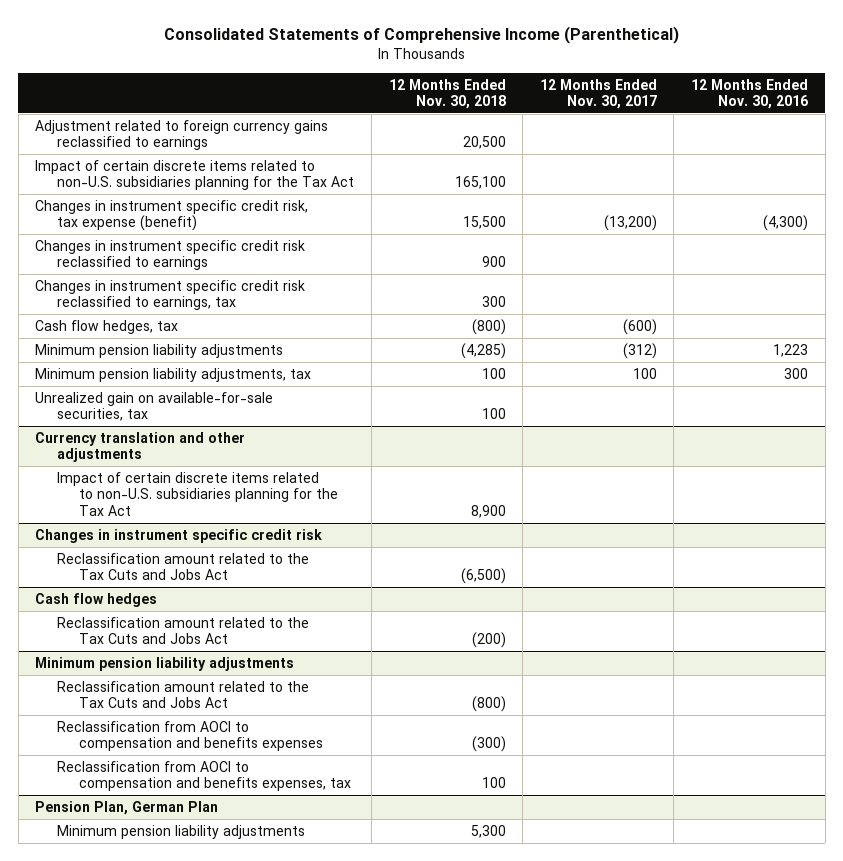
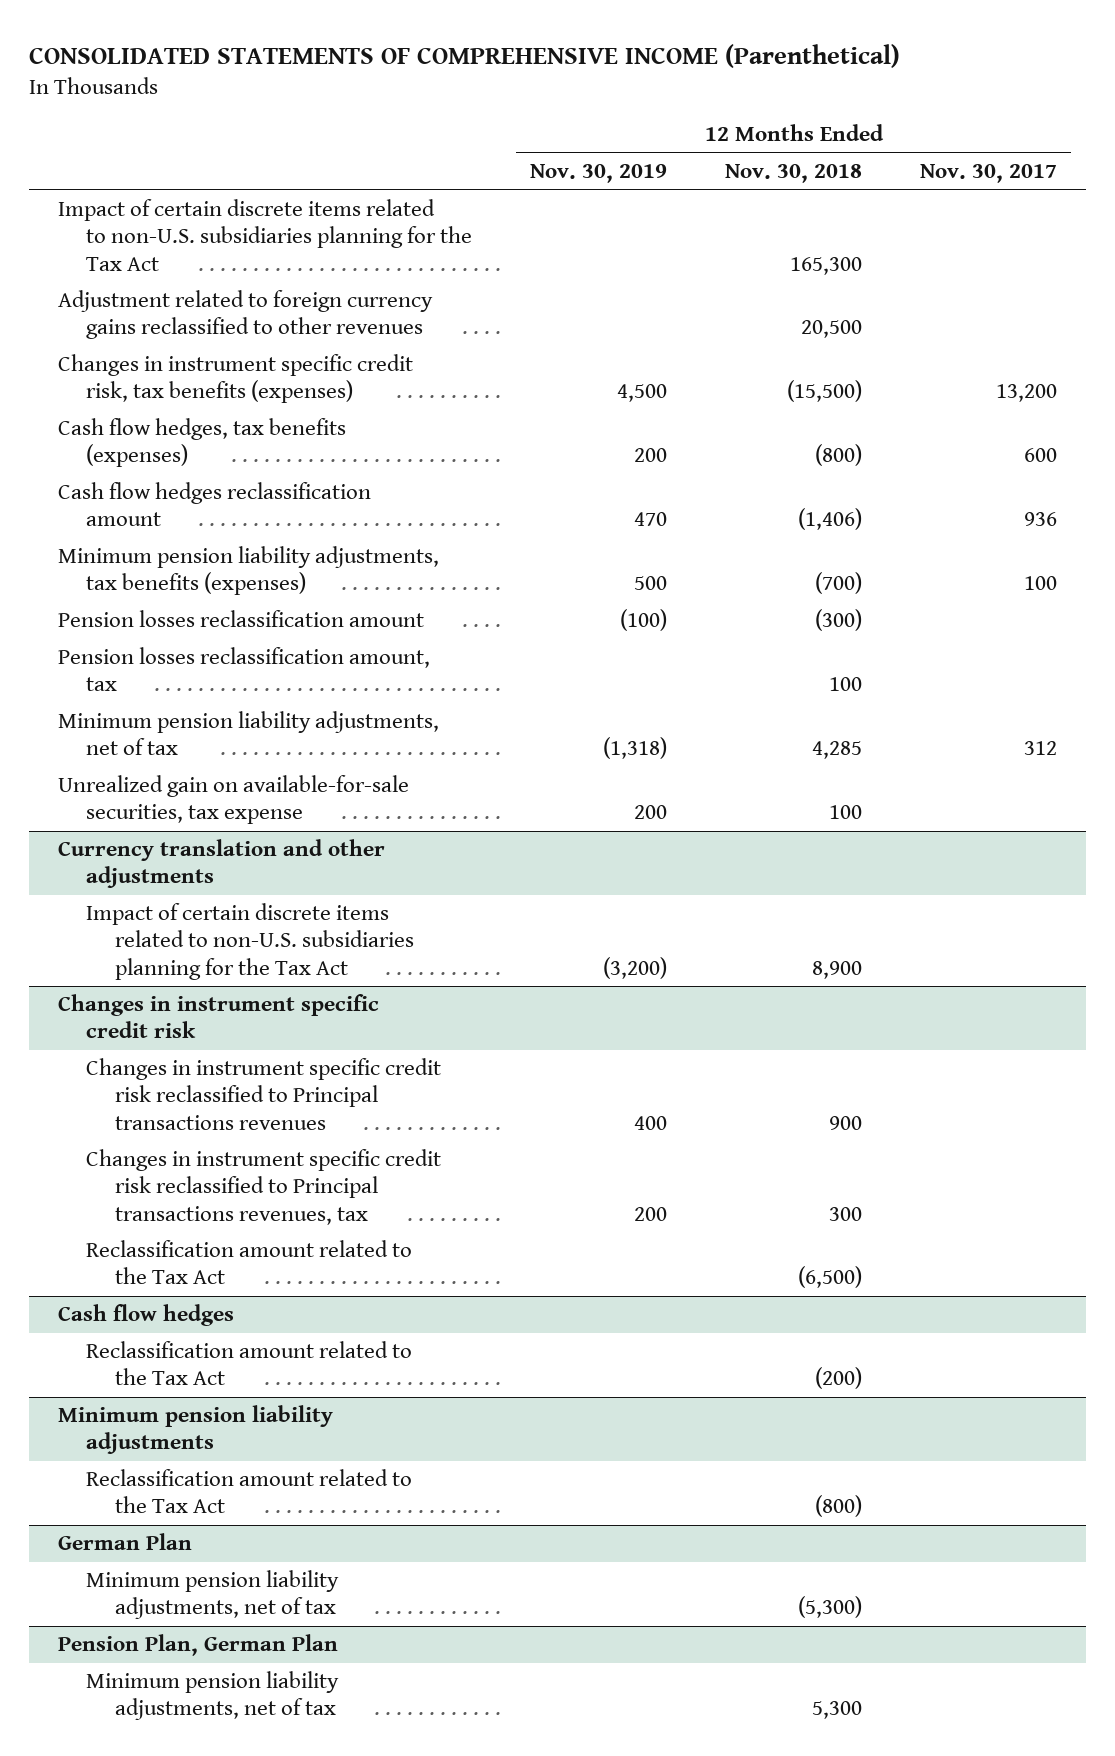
- Consolidated Statements of Comprehensive Income (Parenthetical)
+ CONSOLIDATED STATEMENTS OF COMPREHENSIVE INCOME (Parenthetical)
- | 12 Months Ended Nov. 30, 2018 | 12 Months Ended Nov. 30, 2017 | 12 Months Ended Nov. 30, 2016
+ | 12 Months Ended Nov. 30, 2019 | 12 Months Ended Nov. 30, 2018 | 12 Months Ended Nov. 30, 2017
- Adjustment related to foreign currency gains reclassified to earnings | 20,500 | |
- Impact of certain discrete items related to non-U.S. subsidiaries planning for the Tax Act | 165,100 | |
- Changes in instrument specific credit risk, tax expense (benefit) | 15,500 | (13,200) | (4,300)
- Changes in instrument specific credit risk reclassified to earnings | 900 | |
- Changes in instrument specific credit risk reclassified to earnings, tax | 300 | |
- Cash flow hedges, tax | (800) | (600) |
- Minimum pension liability adjustments | (4,285) | (312) | 1,223
- Minimum pension liability adjustments, tax | 100 | 100 | 300
- Unrealized gain on available-for-sale securities, tax | 100 | |
+ Impact of certain discrete items related to non-U.S. subsidiaries planning for the Tax Act | | 165,300 |
+ Adjustment related to foreign currency gains reclassified to other revenues | | 20,500 |
+ Changes in instrument specific credit risk, tax benefits (expenses) | 4,500 | (15,500) | 13,200
+ Cash flow hedges, tax benefits (expenses) | 200 | (800) | 600
+ Cash flow hedges reclassification amount | 470 | (1,406) | 936
+ Minimum pension liability adjustments, tax benefits (expenses) | 500 | (700) | 100
+ Pension losses reclassification amount | (100) | (300) |
+ Pension losses reclassification amount, tax | | 100 |
+ Minimum pension liability adjustments, net of tax | (1,318) | 4,285 | 312
+ Unrealized gain on available-for-sale securities, tax expense | 200 | 100 |
@ Changes in instrument specific credit risk
- Reclassification amount related to the Tax Cuts and Jobs Act | (6,500) | |
+ Changes in instrument specific credit risk reclassified to Principal transactions revenues | 400 | 900 |
+ Changes in instrument specific credit risk reclassified to Principal transactions revenues, tax | 200 | 300 |
+ Reclassification amount related to the Tax Act | | (6,500) |
@ Cash flow hedges
- Reclassification amount related to the Tax Cuts and Jobs Act | (200) | |
+ Reclassification amount related to the Tax Act | | (200) |
@ Minimum pension liability adjustments
- Reclassification amount related to the Tax Cuts and Jobs Act | (800) | |
- Reclassification from AOCI to compensation and benefits expenses | (300) | |
- Reclassification from AOCI to compensation and benefits expenses, tax | 100 | |
+ Reclassification amount related to the Tax Act | | (800) |
+ German Plan
+ Minimum pension liability adjustments, net of tax | | (5,300) |
@ Pension Plan, German Plan
- Minimum pension liability adjustments | 5,300 | |
+ Minimum pension liability adjustments, net of tax | | 5,300 |

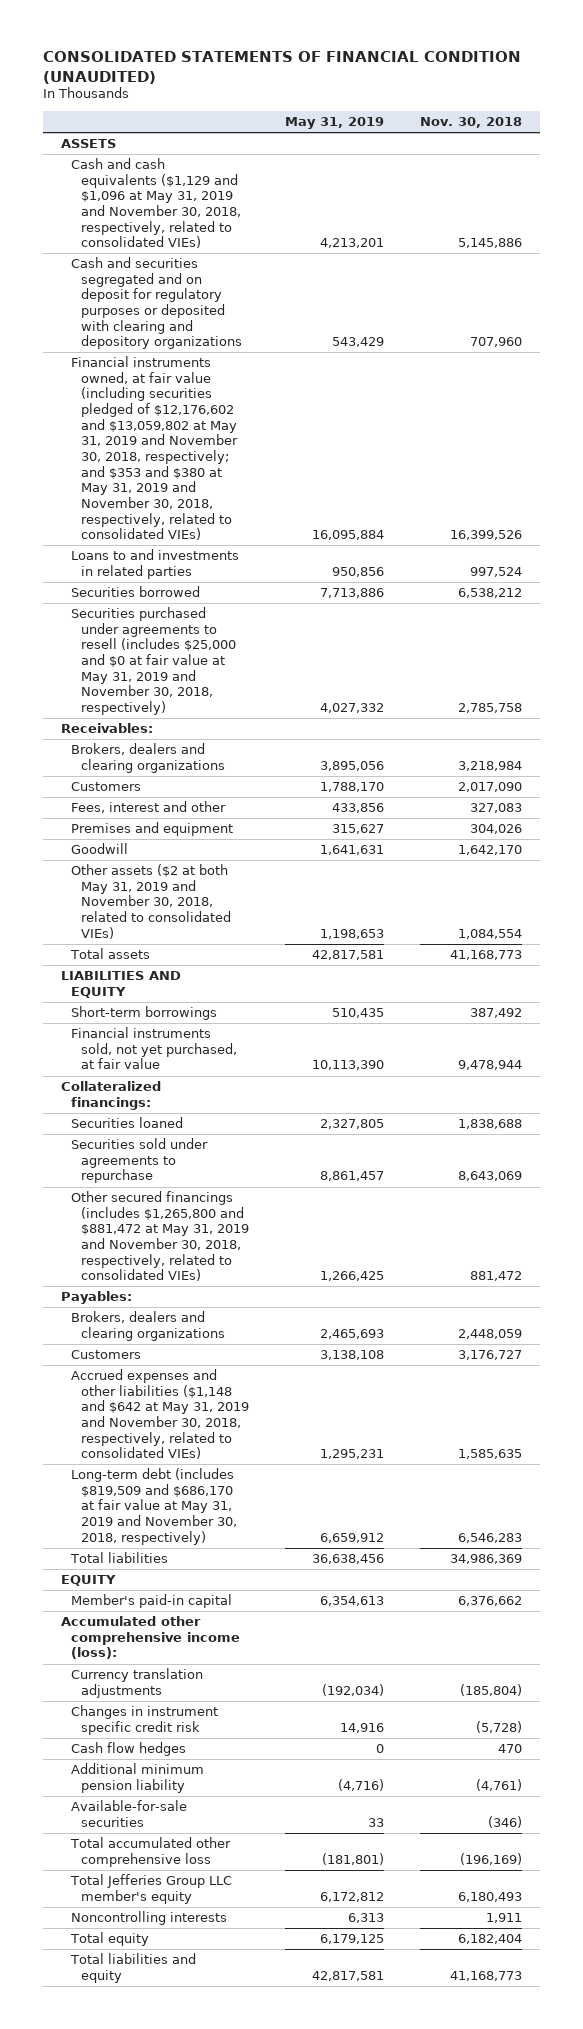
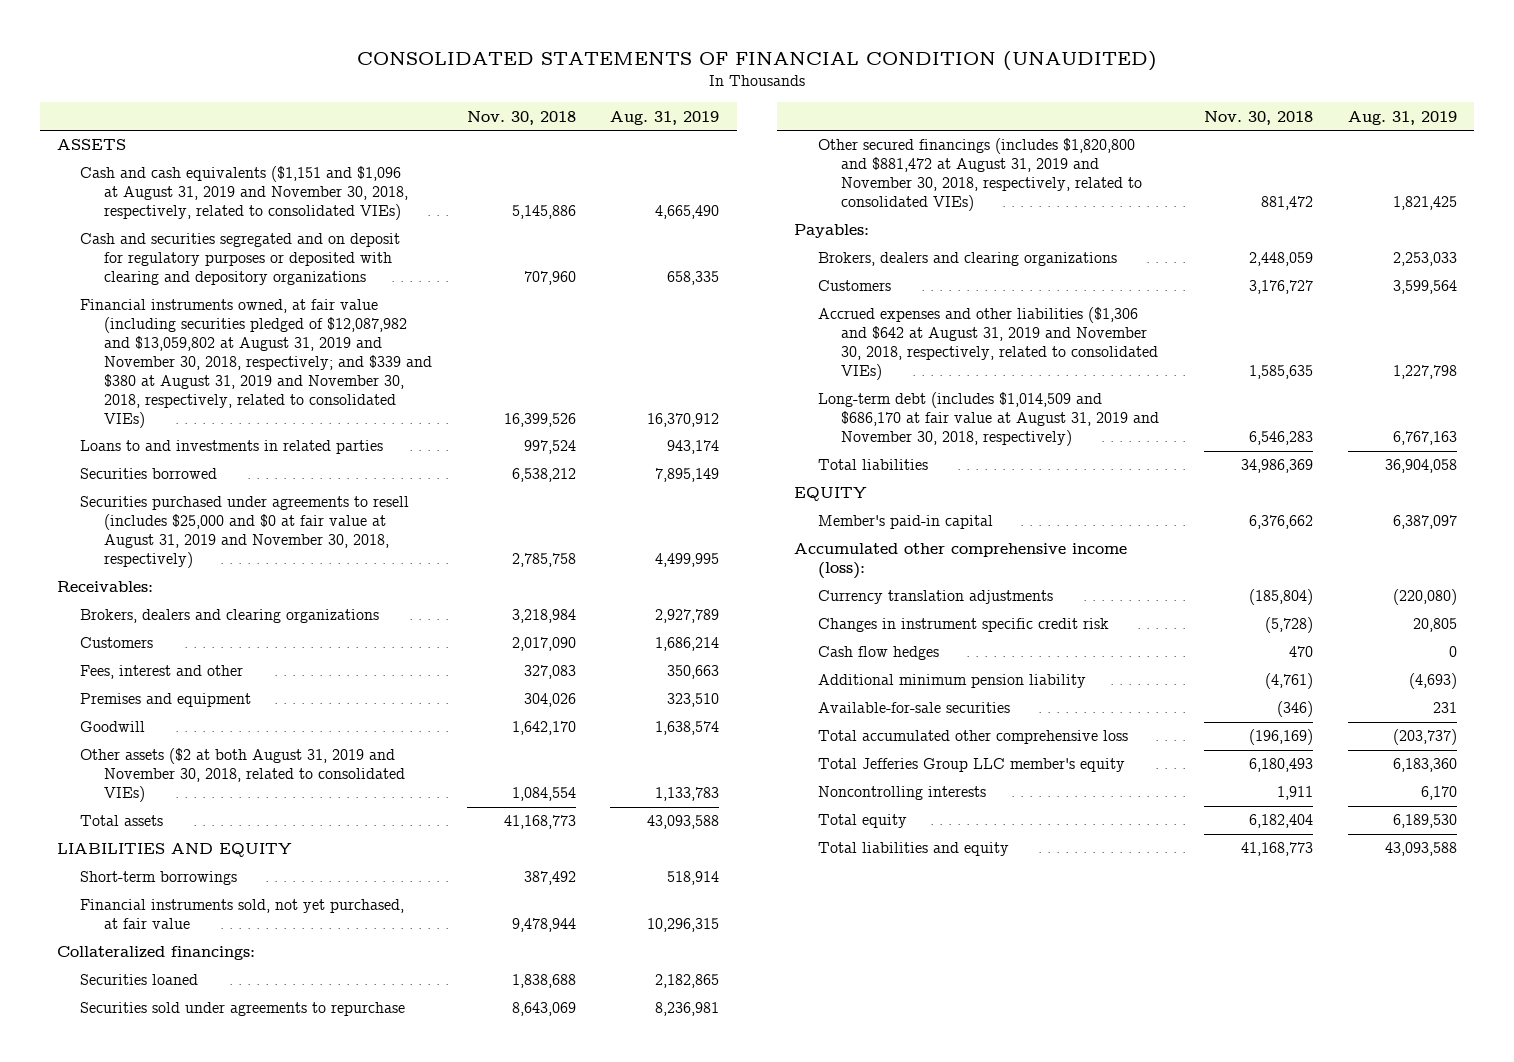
- | May 31, 2019 | Nov. 30, 2018
+ | Nov. 30, 2018 | Aug. 31, 2019
- Cash and cash equivalents ($1,129 and $1,096 at May 31, 2019 and November 30, 2018, respectively, related to consolidated VIEs) | 4,213,201 | 5,145,886
+ Cash and cash equivalents ($1,151 and $1,096 at August 31, 2019 and November 30, 2018, respectively, related to consolidated VIEs) | 5,145,886 | 4,665,490
- Financial instruments owned, at fair value (including securities pledged of $12,176,602 and $13,059,802 at May 31, 2019 and November 30, 2018, respectively; and $353 and $380 at May 31, 2019 and November 30, 2018, respectively, related to consolidated VIEs) | 16,095,884 | 16,399,526
+ Financial instruments owned, at fair value (including securities pledged of $12,087,982 and $13,059,802 at August 31, 2019 and November 30, 2018, respectively; and $339 and $380 at August 31, 2019 and November 30, 2018, respectively, related to consolidated VIEs) | 16,399,526 | 16,370,912
- Securities purchased under agreements to resell (includes $25,000 and $0 at fair value at May 31, 2019 and November 30, 2018, respectively) | 4,027,332 | 2,785,758
+ Securities purchased under agreements to resell (includes $25,000 and $0 at fair value at August 31, 2019 and November 30, 2018, respectively) | 2,785,758 | 4,499,995
- Other assets ($2 at both May 31, 2019 and November 30, 2018, related to consolidated VIEs) | 1,198,653 | 1,084,554
+ Other assets ($2 at both August 31, 2019 and November 30, 2018, related to consolidated VIEs) | 1,084,554 | 1,133,783
- Other secured financings (includes $1,265,800 and $881,472 at May 31, 2019 and November 30, 2018, respectively, related to consolidated VIEs) | 1,266,425 | 881,472
+ Other secured financings (includes $1,820,800 and $881,472 at August 31, 2019 and November 30, 2018, respectively, related to consolidated VIEs) | 881,472 | 1,821,425
- Accrued expenses and other liabilities ($1,148 and $642 at May 31, 2019 and November 30, 2018, respectively, related to consolidated VIEs) | 1,295,231 | 1,585,635
- Long-term debt (includes $819,509 and $686,170 at fair value at May 31, 2019 and November 30, 2018, respectively) | 6,659,912 | 6,546,283
+ Accrued expenses and other liabilities ($1,306 and $642 at August 31, 2019 and November 30, 2018, respectively, related to consolidated VIEs) | 1,585,635 | 1,227,798
+ Long-term debt (includes $1,014,509 and $686,170 at fair value at August 31, 2019 and November 30, 2018, respectively) | 6,546,283 | 6,767,163

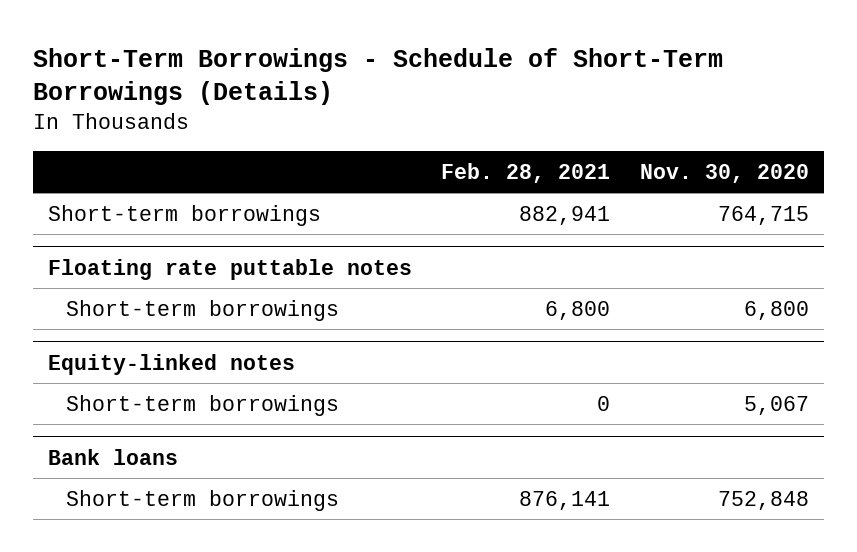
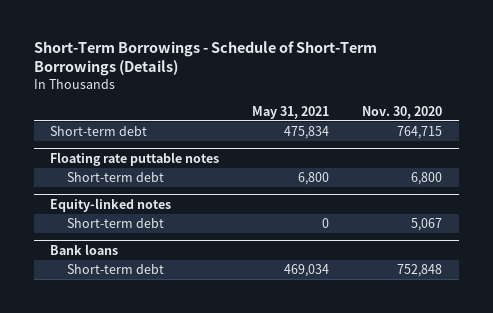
- | Feb. 28, 2021 | Nov. 30, 2020
+ | May 31, 2021 | Nov. 30, 2020
- Short-term borrowings | 882,941 | 764,715
+ Short-term debt | 475,834 | 764,715
@ Floating rate puttable notes
- Short-term borrowings | 6,800 | 6,800
+ Short-term debt | 6,800 | 6,800
@ Equity-linked notes
- Short-term borrowings | 0 | 5,067
+ Short-term debt | 0 | 5,067
@ Bank loans
- Short-term borrowings | 876,141 | 752,848
+ Short-term debt | 469,034 | 752,848

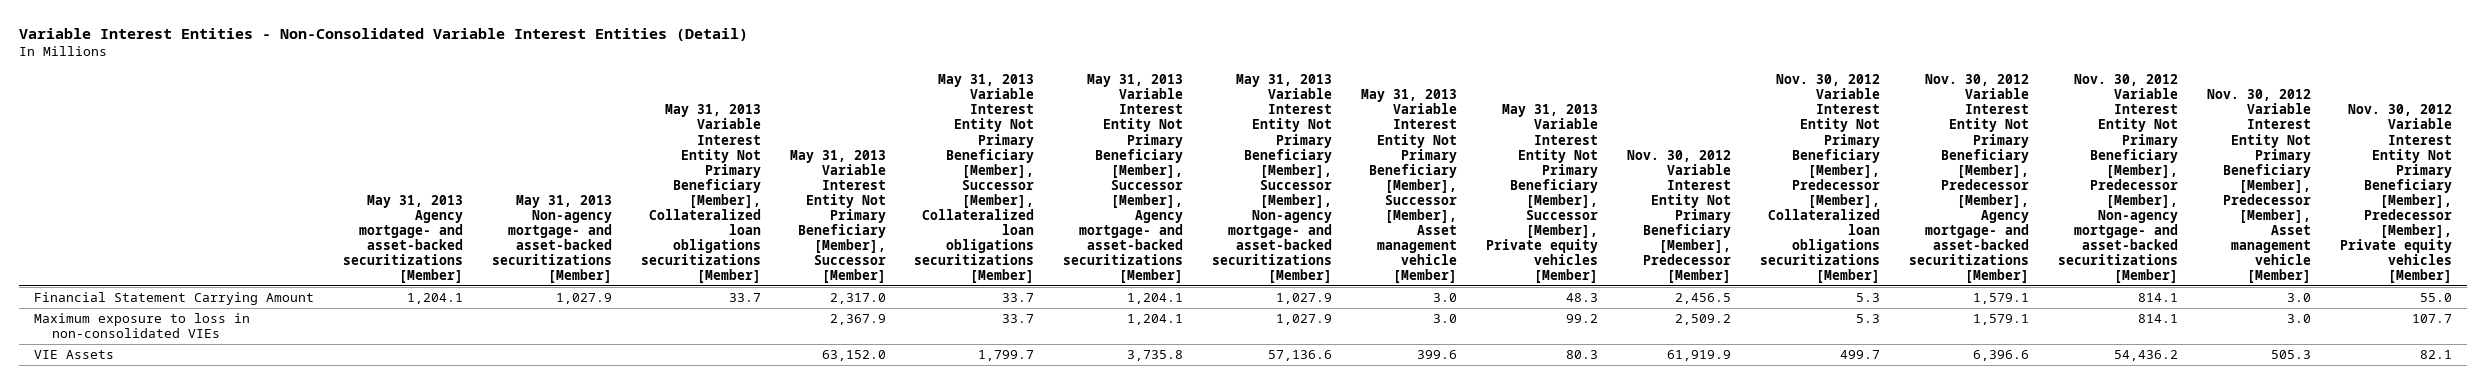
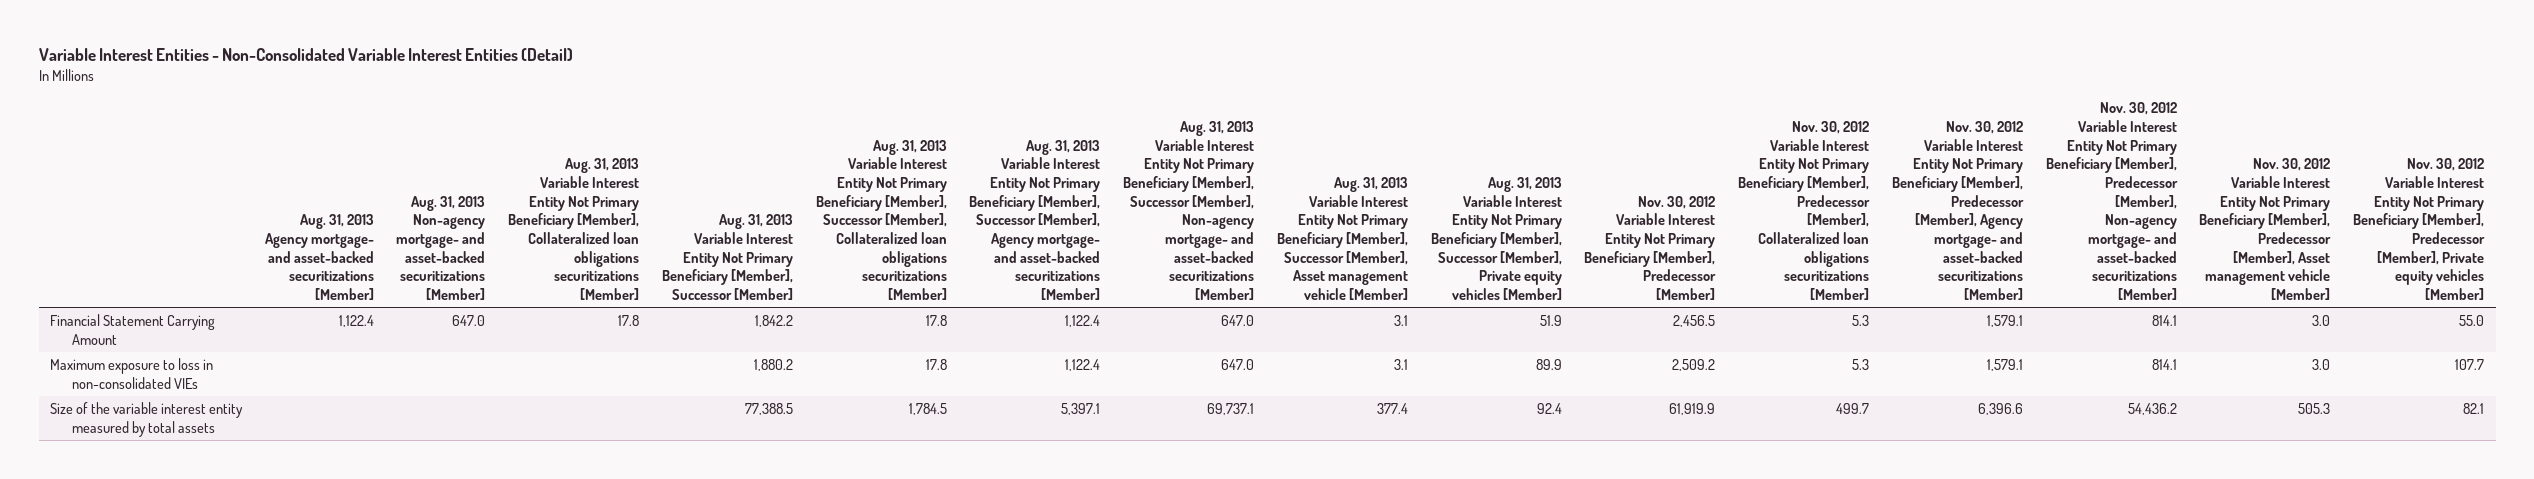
- | May 31, 2013 Agency mortgage- and asset-backed securitizations [Member] | May 31, 2013 Non-agency mortgage- and asset-backed securitizations [Member] | May 31, 2013 Variable Interest Entity Not Primary Beneficiary [Member], Collateralized loan obligations securitizations [Member] | May 31, 2013 Variable Interest Entity Not Primary Beneficiary [Member], Successor [Member] | May 31, 2013 Variable Interest Entity Not Primary Beneficiary [Member], Successor [Member], Collateralized loan obligations securitizations [Member] | May 31, 2013 Variable Interest Entity Not Primary Beneficiary [Member], Successor [Member], Agency mortgage- and asset-backed securitizations [Member] | May 31, 2013 Variable Interest Entity Not Primary Beneficiary [Member], Successor [Member], Non-agency mortgage- and asset-backed securitizations [Member] | May 31, 2013 Variable Interest Entity Not Primary Beneficiary [Member], Successor [Member], Asset management vehicle [Member] | May 31, 2013 Variable Interest Entity Not Primary Beneficiary [Member], Successor [Member], Private equity vehicles [Member] | Nov. 30, 2012 Variable Interest Entity Not Primary Beneficiary [Member], Predecessor [Member] | Nov. 30, 2012 Variable Interest Entity Not Primary Beneficiary [Member], Predecessor [Member], Collateralized loan obligations securitizations [Member] | Nov. 30, 2012 Variable Interest Entity Not Primary Beneficiary [Member], Predecessor [Member], Agency mortgage- and asset-backed securitizations [Member] | Nov. 30, 2012 Variable Interest Entity Not Primary Beneficiary [Member], Predecessor [Member], Non-agency mortgage- and asset-backed securitizations [Member] | Nov. 30, 2012 Variable Interest Entity Not Primary Beneficiary [Member], Predecessor [Member], Asset management vehicle [Member] | Nov. 30, 2012 Variable Interest Entity Not Primary Beneficiary [Member], Predecessor [Member], Private equity vehicles [Member]
+ | Aug. 31, 2013 Agency mortgage- and asset-backed securitizations [Member] | Aug. 31, 2013 Non-agency mortgage- and asset-backed securitizations [Member] | Aug. 31, 2013 Variable Interest Entity Not Primary Beneficiary [Member], Collateralized loan obligations securitizations [Member] | Aug. 31, 2013 Variable Interest Entity Not Primary Beneficiary [Member], Successor [Member] | Aug. 31, 2013 Variable Interest Entity Not Primary Beneficiary [Member], Successor [Member], Collateralized loan obligations securitizations [Member] | Aug. 31, 2013 Variable Interest Entity Not Primary Beneficiary [Member], Successor [Member], Agency mortgage- and asset-backed securitizations [Member] | Aug. 31, 2013 Variable Interest Entity Not Primary Beneficiary [Member], Successor [Member], Non-agency mortgage- and asset-backed securitizations [Member] | Aug. 31, 2013 Variable Interest Entity Not Primary Beneficiary [Member], Successor [Member], Asset management vehicle [Member] | Aug. 31, 2013 Variable Interest Entity Not Primary Beneficiary [Member], Successor [Member], Private equity vehicles [Member] | Nov. 30, 2012 Variable Interest Entity Not Primary Beneficiary [Member], Predecessor [Member] | Nov. 30, 2012 Variable Interest Entity Not Primary Beneficiary [Member], Predecessor [Member], Collateralized loan obligations securitizations [Member] | Nov. 30, 2012 Variable Interest Entity Not Primary Beneficiary [Member], Predecessor [Member], Agency mortgage- and asset-backed securitizations [Member] | Nov. 30, 2012 Variable Interest Entity Not Primary Beneficiary [Member], Predecessor [Member], Non-agency mortgage- and asset-backed securitizations [Member] | Nov. 30, 2012 Variable Interest Entity Not Primary Beneficiary [Member], Predecessor [Member], Asset management vehicle [Member] | Nov. 30, 2012 Variable Interest Entity Not Primary Beneficiary [Member], Predecessor [Member], Private equity vehicles [Member]
- VIE Assets | | | | 63,152.0 | 1,799.7 | 3,735.8 | 57,136.6 | 399.6 | 80.3 | 61,919.9 | 499.7 | 6,396.6 | 54,436.2 | 505.3 | 82.1
+ Size of the variable interest entity measured by total assets | | | | 77,388.5 | 1,784.5 | 5,397.1 | 69,737.1 | 377.4 | 92.4 | 61,919.9 | 499.7 | 6,396.6 | 54,436.2 | 505.3 | 82.1

